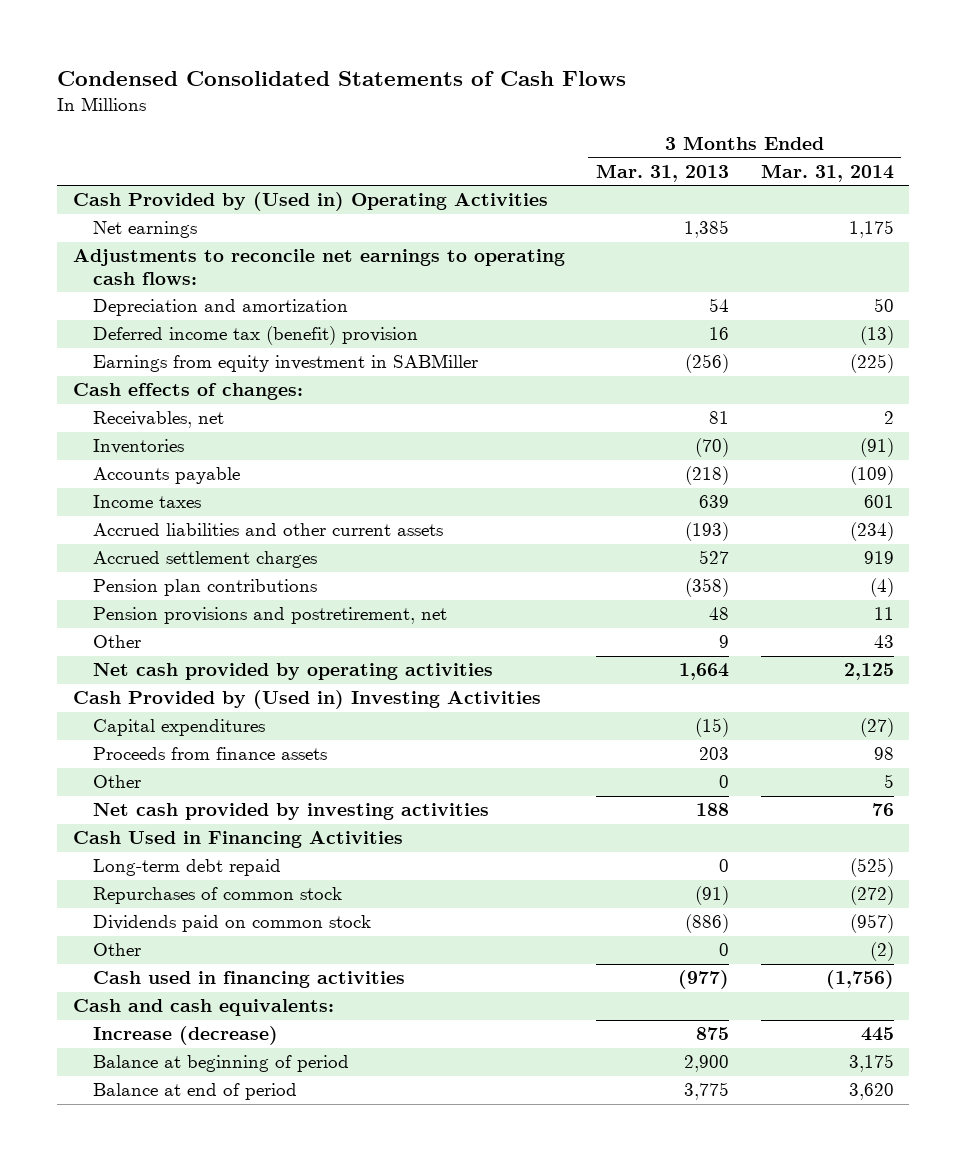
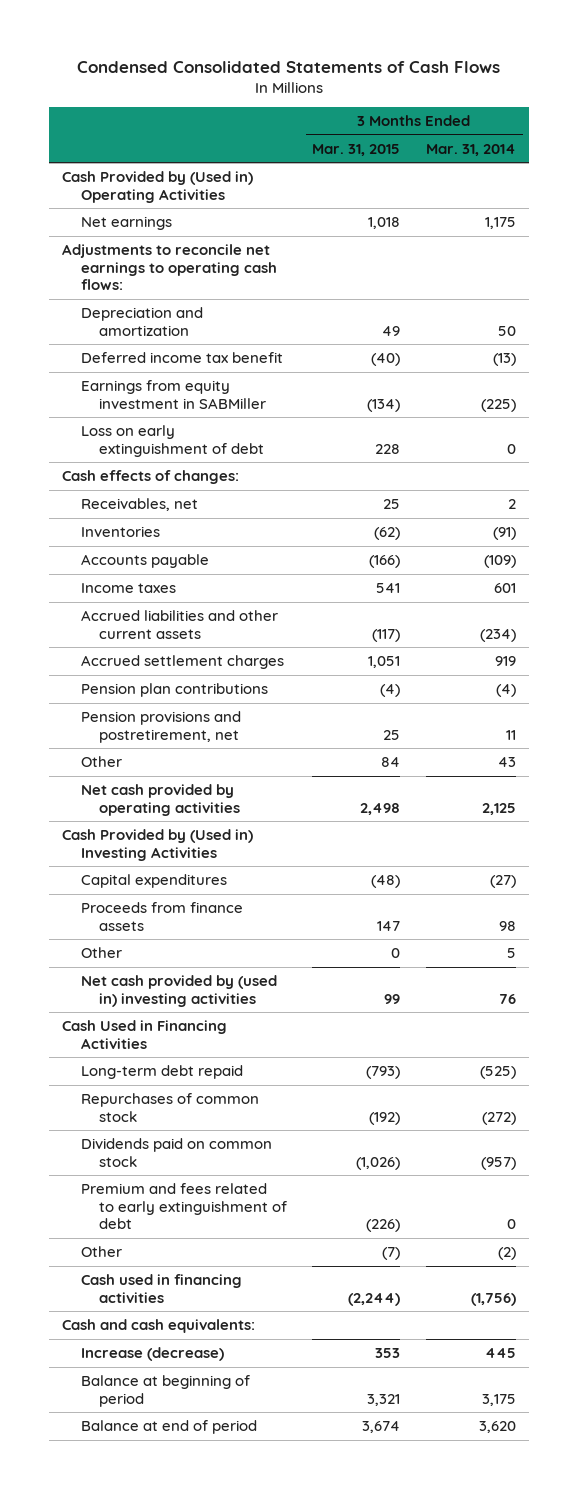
- | 3 Months Ended Mar. 31, 2013 | 3 Months Ended Mar. 31, 2014
+ | 3 Months Ended Mar. 31, 2015 | 3 Months Ended Mar. 31, 2014
- Deferred income tax (benefit) provision | 16 | (13)
+ Deferred income tax benefit | (40) | (13)
+ Loss on early extinguishment of debt | 228 | 0
- Net cash provided by investing activities | 188 | 76
+ Net cash provided by (used in) investing activities | 99 | 76
+ Premium and fees related to early extinguishment of debt | (226) | 0

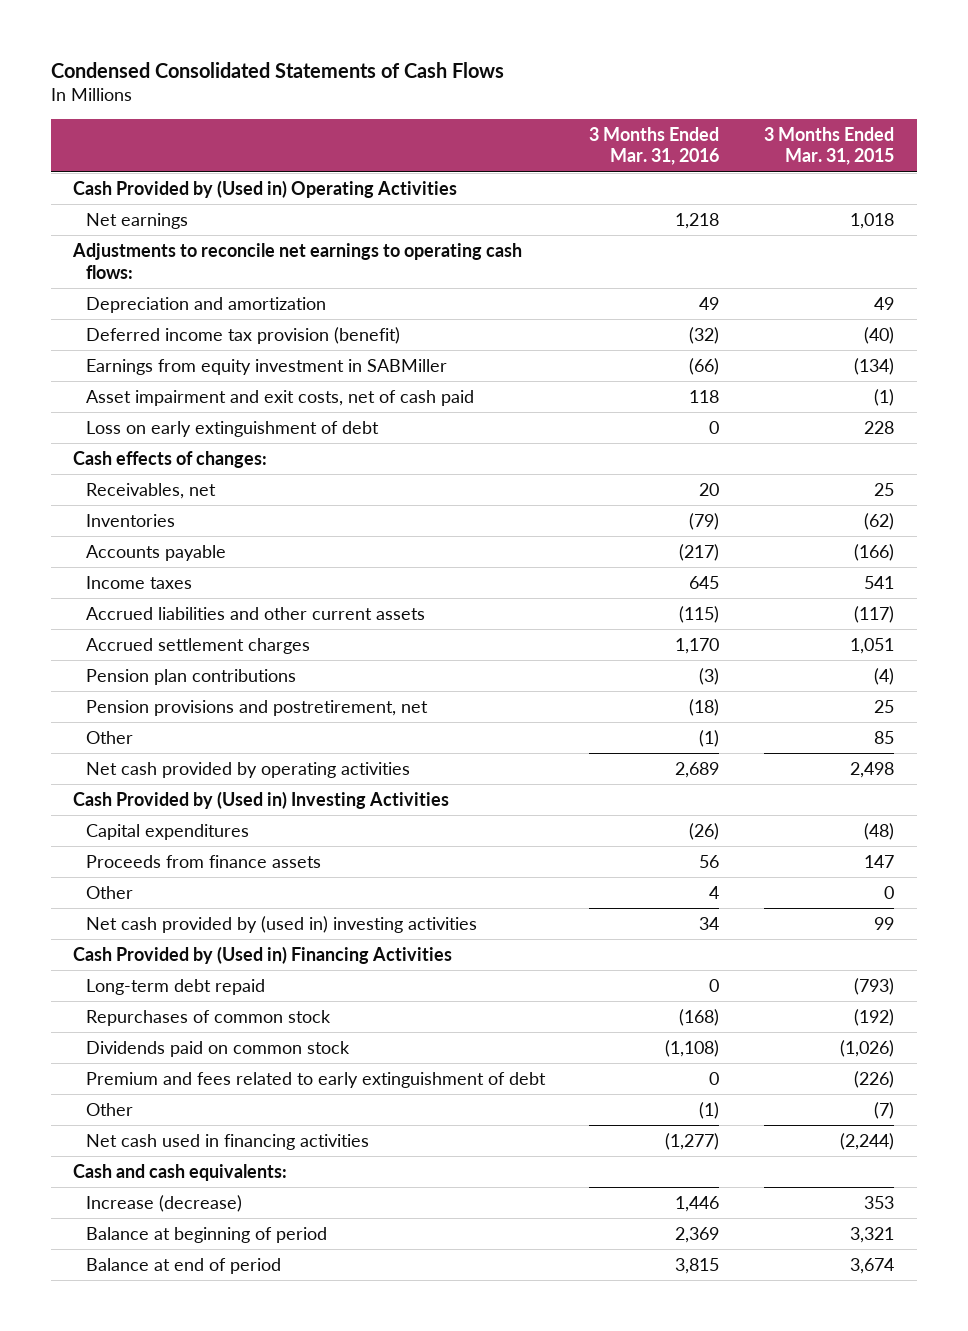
- | 3 Months Ended Mar. 31, 2015 | 3 Months Ended Mar. 31, 2014
+ | 3 Months Ended Mar. 31, 2016 | 3 Months Ended Mar. 31, 2015
- Deferred income tax benefit | (40) | (13)
+ Deferred income tax provision (benefit) | (32) | (40)
+ Asset impairment and exit costs, net of cash paid | 118 | (1)
- Other | 84 | 43
+ Other | (1) | 85
- Cash Used in Financing Activities
+ Cash Provided by (Used in) Financing Activities
- Cash used in financing activities | (2,244) | (1,756)
+ Net cash used in financing activities | (1,277) | (2,244)

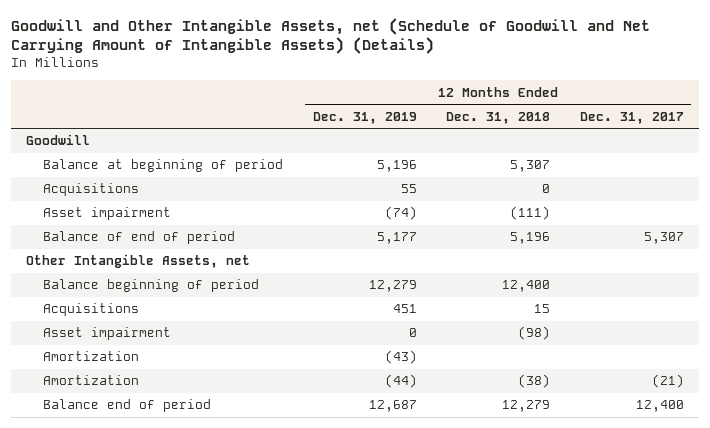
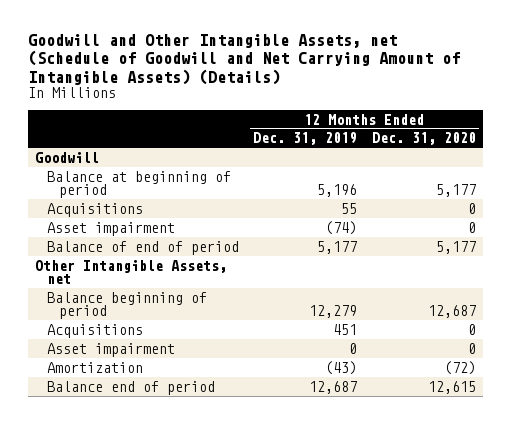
- | 12 Months Ended Dec. 31, 2019 | 12 Months Ended Dec. 31, 2018 | 12 Months Ended Dec. 31, 2017
+ | 12 Months Ended Dec. 31, 2019 | 12 Months Ended Dec. 31, 2020
- Amortization | (44) | (38) | (21)

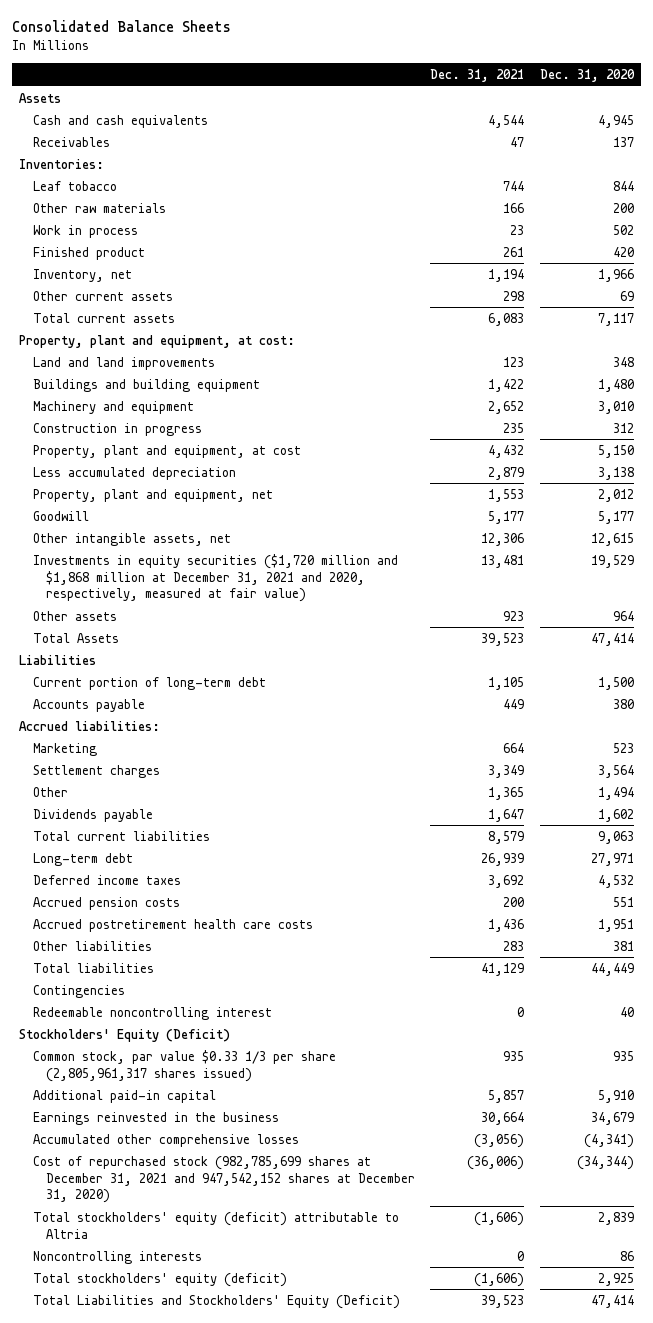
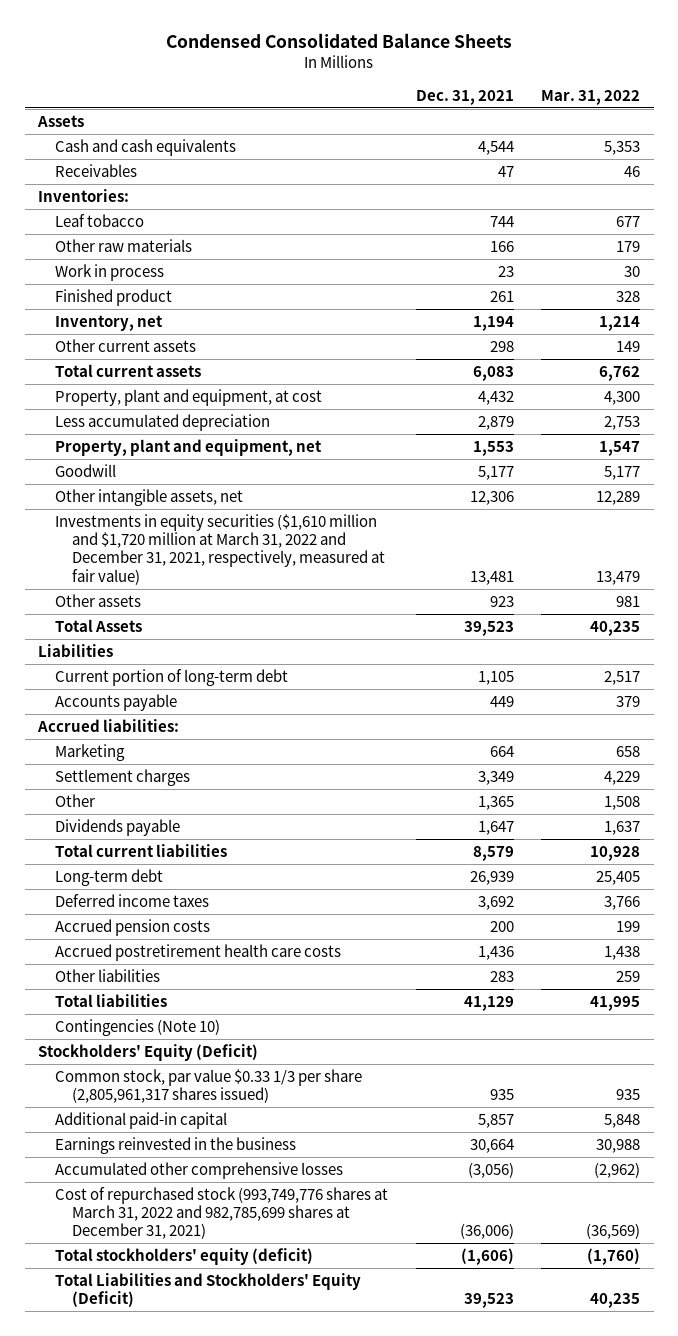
- Consolidated Balance Sheets
+ Condensed Consolidated Balance Sheets
- | Dec. 31, 2021 | Dec. 31, 2020
+ | Dec. 31, 2021 | Mar. 31, 2022
- Property, plant and equipment, at cost:
- Land and land improvements | 123 | 348
- Buildings and building equipment | 1,422 | 1,480
- Machinery and equipment | 2,652 | 3,010
- Construction in progress | 235 | 312
- Investments in equity securities ($1,720 million and $1,868 million at December 31, 2021 and 2020, respectively, measured at fair value) | 13,481 | 19,529
+ Investments in equity securities ($1,610 million and $1,720 million at March 31, 2022 and December 31, 2021, respectively, measured at fair value) | 13,481 | 13,479
- Contingencies
- Redeemable noncontrolling interest | 0 | 40
+ Contingencies (Note 10)
- Cost of repurchased stock (982,785,699 shares at December 31, 2021 and 947,542,152 shares at December 31, 2020) | (36,006) | (34,344)
- Total stockholders' equity (deficit) attributable to Altria | (1,606) | 2,839
- Noncontrolling interests | 0 | 86
+ Cost of repurchased stock (993,749,776 shares at March 31, 2022 and 982,785,699 shares at December 31, 2021) | (36,006) | (36,569)

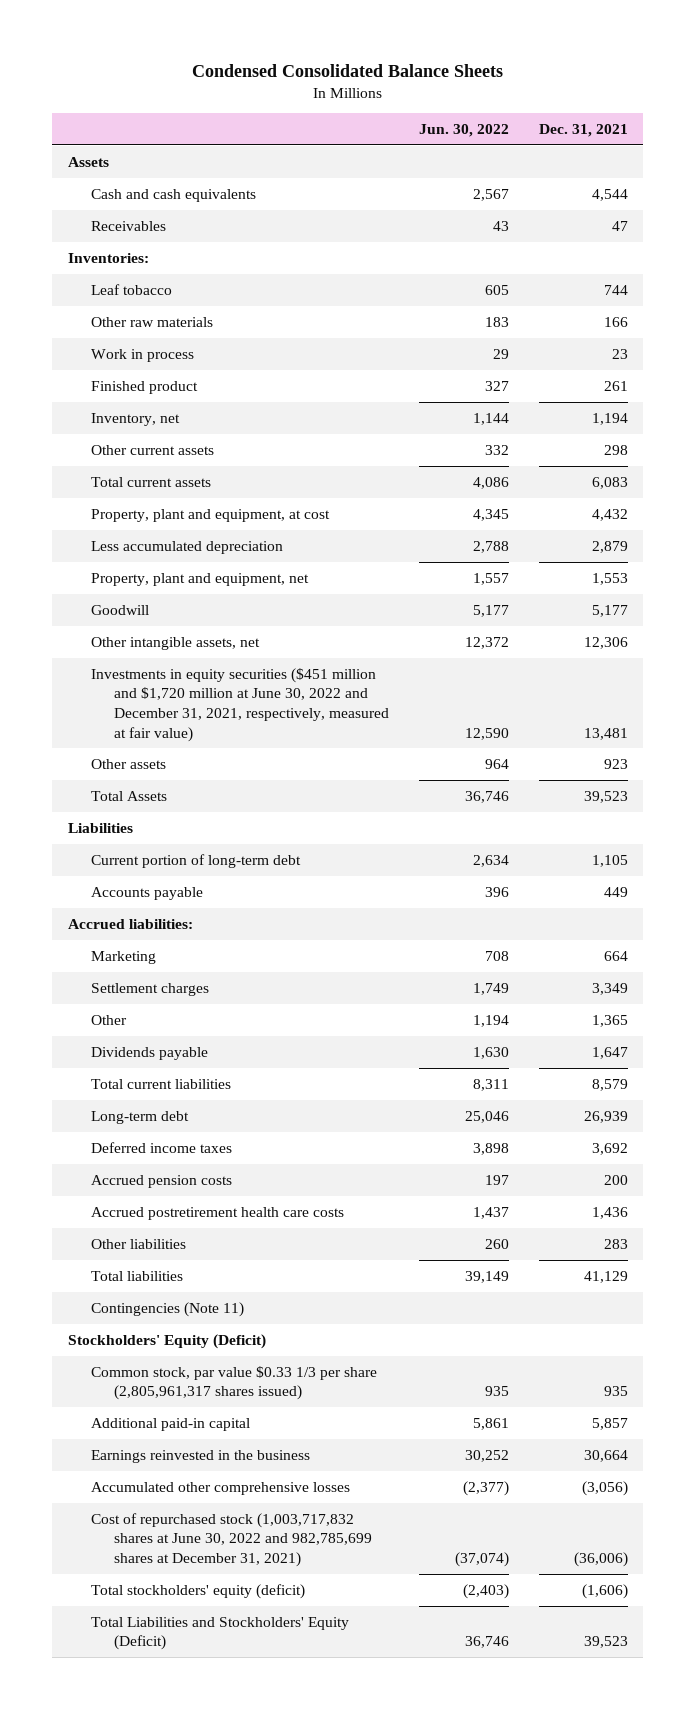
- | Dec. 31, 2021 | Mar. 31, 2022
+ | Jun. 30, 2022 | Dec. 31, 2021
- Investments in equity securities ($1,610 million and $1,720 million at March 31, 2022 and December 31, 2021, respectively, measured at fair value) | 13,481 | 13,479
+ Investments in equity securities ($451 million and $1,720 million at June 30, 2022 and December 31, 2021, respectively, measured at fair value) | 12,590 | 13,481
- Contingencies (Note 10)
+ Contingencies (Note 11)
- Cost of repurchased stock (993,749,776 shares at March 31, 2022 and 982,785,699 shares at December 31, 2021) | (36,006) | (36,569)
+ Cost of repurchased stock (1,003,717,832 shares at June 30, 2022 and 982,785,699 shares at December 31, 2021) | (37,074) | (36,006)

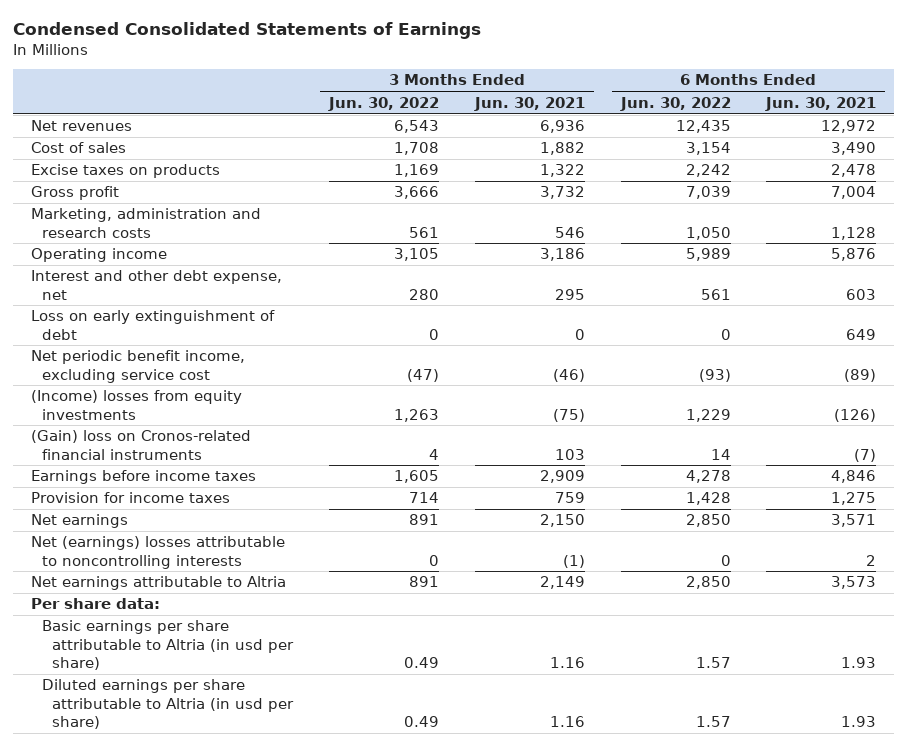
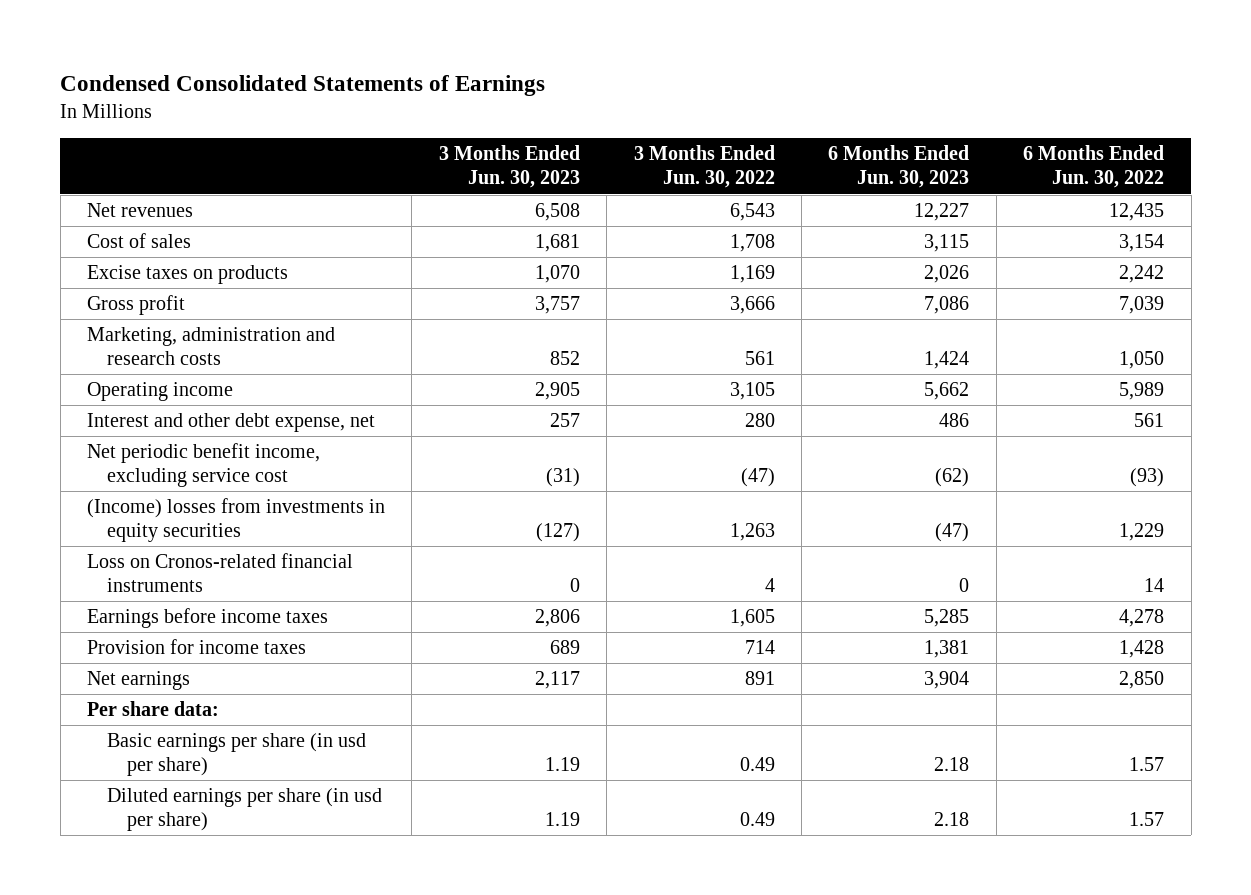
- | 3 Months Ended Jun. 30, 2022 | 3 Months Ended Jun. 30, 2021 | 6 Months Ended Jun. 30, 2022 | 6 Months Ended Jun. 30, 2021
+ | 3 Months Ended Jun. 30, 2023 | 3 Months Ended Jun. 30, 2022 | 6 Months Ended Jun. 30, 2023 | 6 Months Ended Jun. 30, 2022
- Loss on early extinguishment of debt | 0 | 0 | 0 | 649
- (Income) losses from equity investments | 1,263 | (75) | 1,229 | (126)
- (Gain) loss on Cronos-related financial instruments | 4 | 103 | 14 | (7)
+ (Income) losses from investments in equity securities | (127) | 1,263 | (47) | 1,229
+ Loss on Cronos-related financial instruments | 0 | 4 | 0 | 14
- Net (earnings) losses attributable to noncontrolling interests | 0 | (1) | 0 | 2
- Net earnings attributable to Altria | 891 | 2,149 | 2,850 | 3,573
- Basic earnings per share attributable to Altria (in usd per share) | 0.49 | 1.16 | 1.57 | 1.93
- Diluted earnings per share attributable to Altria (in usd per share) | 0.49 | 1.16 | 1.57 | 1.93
+ Basic earnings per share (in usd per share) | 1.19 | 0.49 | 2.18 | 1.57
+ Diluted earnings per share (in usd per share) | 1.19 | 0.49 | 2.18 | 1.57

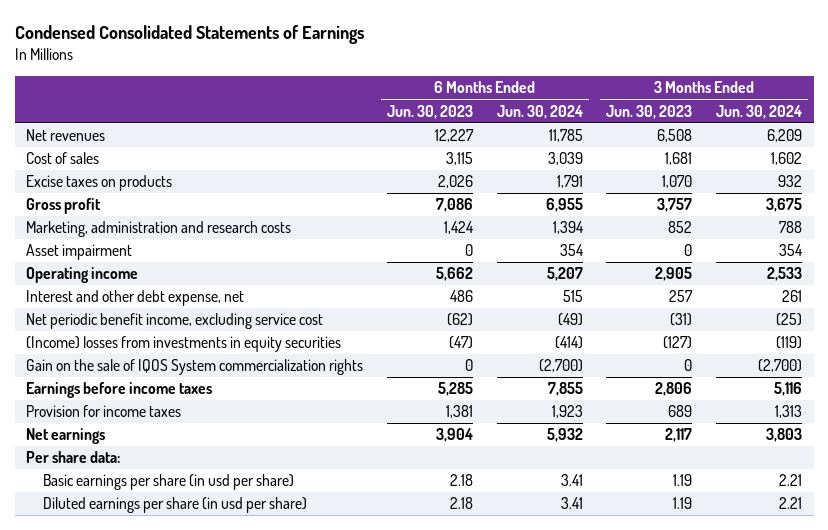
- | 3 Months Ended Jun. 30, 2023 | 3 Months Ended Jun. 30, 2022 | 6 Months Ended Jun. 30, 2023 | 6 Months Ended Jun. 30, 2022
+ | 6 Months Ended Jun. 30, 2023 | 6 Months Ended Jun. 30, 2024 | 3 Months Ended Jun. 30, 2023 | 3 Months Ended Jun. 30, 2024
+ Asset impairment | 0 | 354 | 0 | 354
- Loss on Cronos-related financial instruments | 0 | 4 | 0 | 14
+ Gain on the sale of IQOS System commercialization rights | 0 | (2,700) | 0 | (2,700)

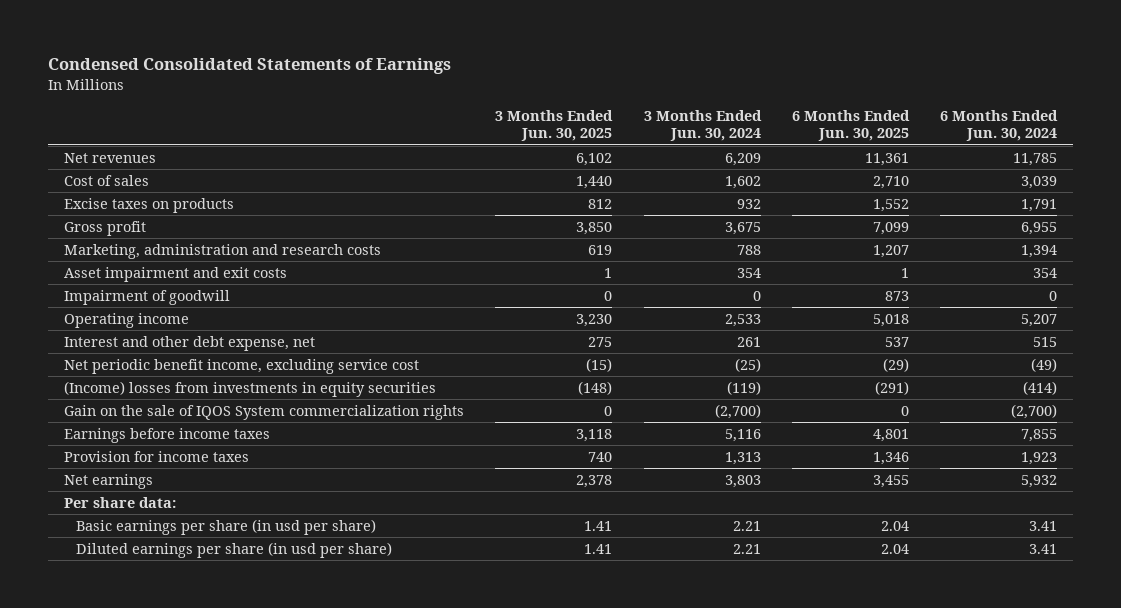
- | 6 Months Ended Jun. 30, 2023 | 6 Months Ended Jun. 30, 2024 | 3 Months Ended Jun. 30, 2023 | 3 Months Ended Jun. 30, 2024
+ | 3 Months Ended Jun. 30, 2025 | 3 Months Ended Jun. 30, 2024 | 6 Months Ended Jun. 30, 2025 | 6 Months Ended Jun. 30, 2024
- Asset impairment | 0 | 354 | 0 | 354
+ Asset impairment and exit costs | 1 | 354 | 1 | 354
+ Impairment of goodwill | 0 | 0 | 873 | 0

